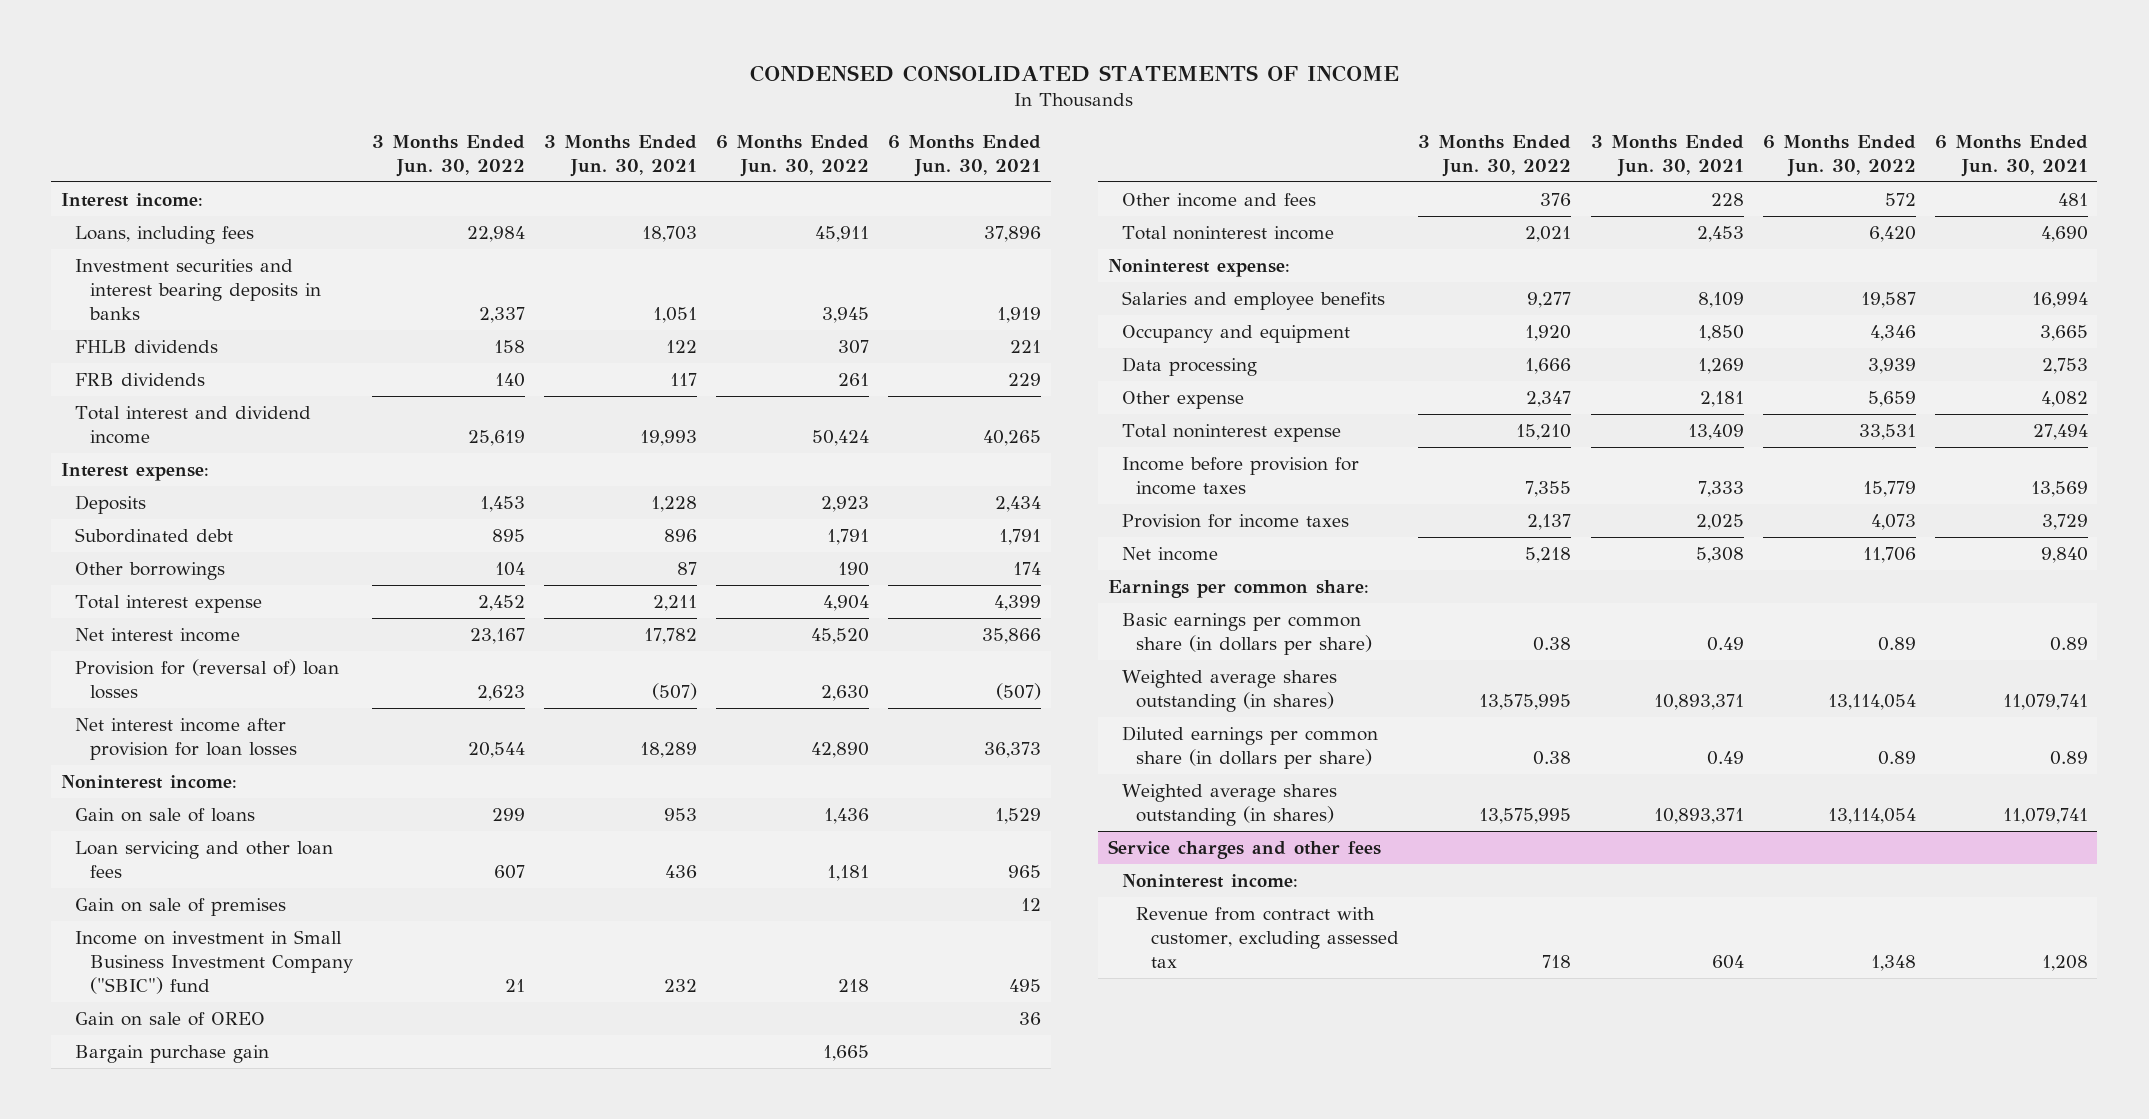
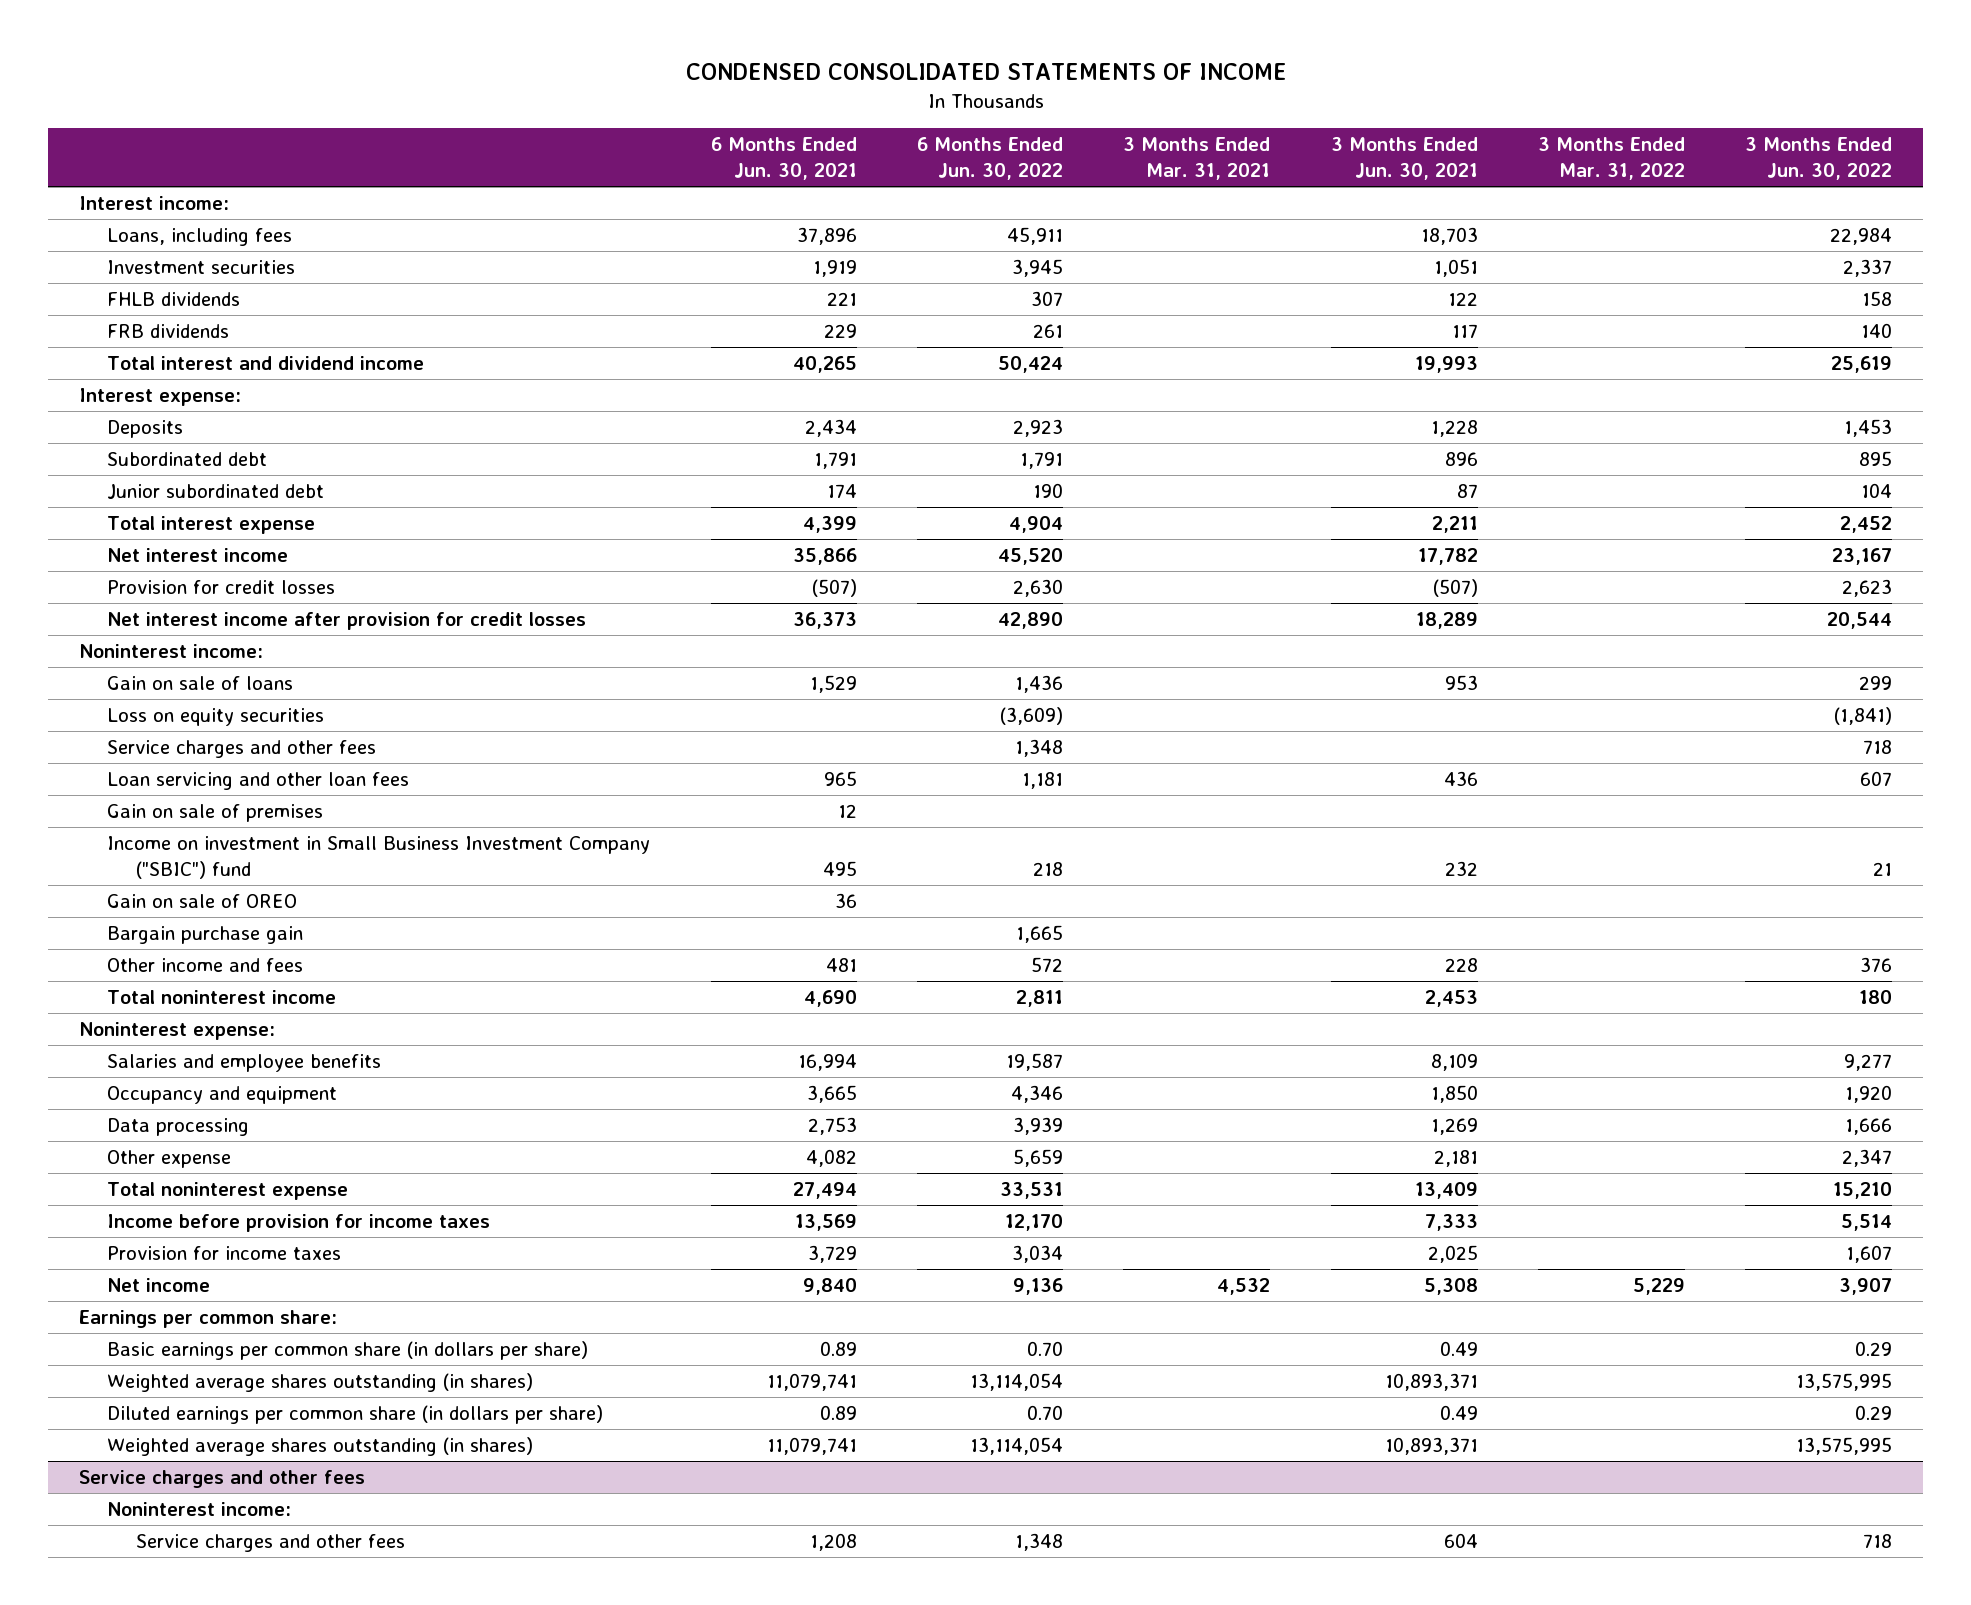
- | 3 Months Ended Jun. 30, 2022 | 3 Months Ended Jun. 30, 2021 | 6 Months Ended Jun. 30, 2022 | 6 Months Ended Jun. 30, 2021
+ | 6 Months Ended Jun. 30, 2021 | 6 Months Ended Jun. 30, 2022 | 3 Months Ended Mar. 31, 2021 | 3 Months Ended Jun. 30, 2021 | 3 Months Ended Mar. 31, 2022 | 3 Months Ended Jun. 30, 2022
- Investment securities and interest bearing deposits in banks | 2,337 | 1,051 | 3,945 | 1,919
+ Investment securities | 1,919 | 3,945 | | 1,051 | | 2,337
- Other borrowings | 104 | 87 | 190 | 174
+ Junior subordinated debt | 174 | 190 | | 87 | | 104
- Provision for (reversal of) loan losses | 2,623 | (507) | 2,630 | (507)
- Net interest income after provision for loan losses | 20,544 | 18,289 | 42,890 | 36,373
+ Provision for credit losses | (507) | 2,630 | | (507) | | 2,623
+ Net interest income after provision for credit losses | 36,373 | 42,890 | | 18,289 | | 20,544
+ Loss on equity securities | | (3,609) | | | | (1,841)
+ Service charges and other fees | | 1,348 | | | | 718
- Total noninterest income | 2,021 | 2,453 | 6,420 | 4,690
+ Total noninterest income | 4,690 | 2,811 | | 2,453 | | 180
- Income before provision for income taxes | 7,355 | 7,333 | 15,779 | 13,569
- Provision for income taxes | 2,137 | 2,025 | 4,073 | 3,729
- Net income | 5,218 | 5,308 | 11,706 | 9,840
+ Income before provision for income taxes | 13,569 | 12,170 | | 7,333 | | 5,514
+ Provision for income taxes | 3,729 | 3,034 | | 2,025 | | 1,607
+ Net income | 9,840 | 9,136 | 4,532 | 5,308 | 5,229 | 3,907
- Basic earnings per common share (in dollars per share) | 0.38 | 0.49 | 0.89 | 0.89
+ Basic earnings per common share (in dollars per share) | 0.89 | 0.70 | | 0.49 | | 0.29
- Diluted earnings per common share (in dollars per share) | 0.38 | 0.49 | 0.89 | 0.89
+ Diluted earnings per common share (in dollars per share) | 0.89 | 0.70 | | 0.49 | | 0.29
@ Service charges and other fees
- Revenue from contract with customer, excluding assessed tax | 718 | 604 | 1,348 | 1,208
+ Service charges and other fees | 1,208 | 1,348 | | 604 | | 718

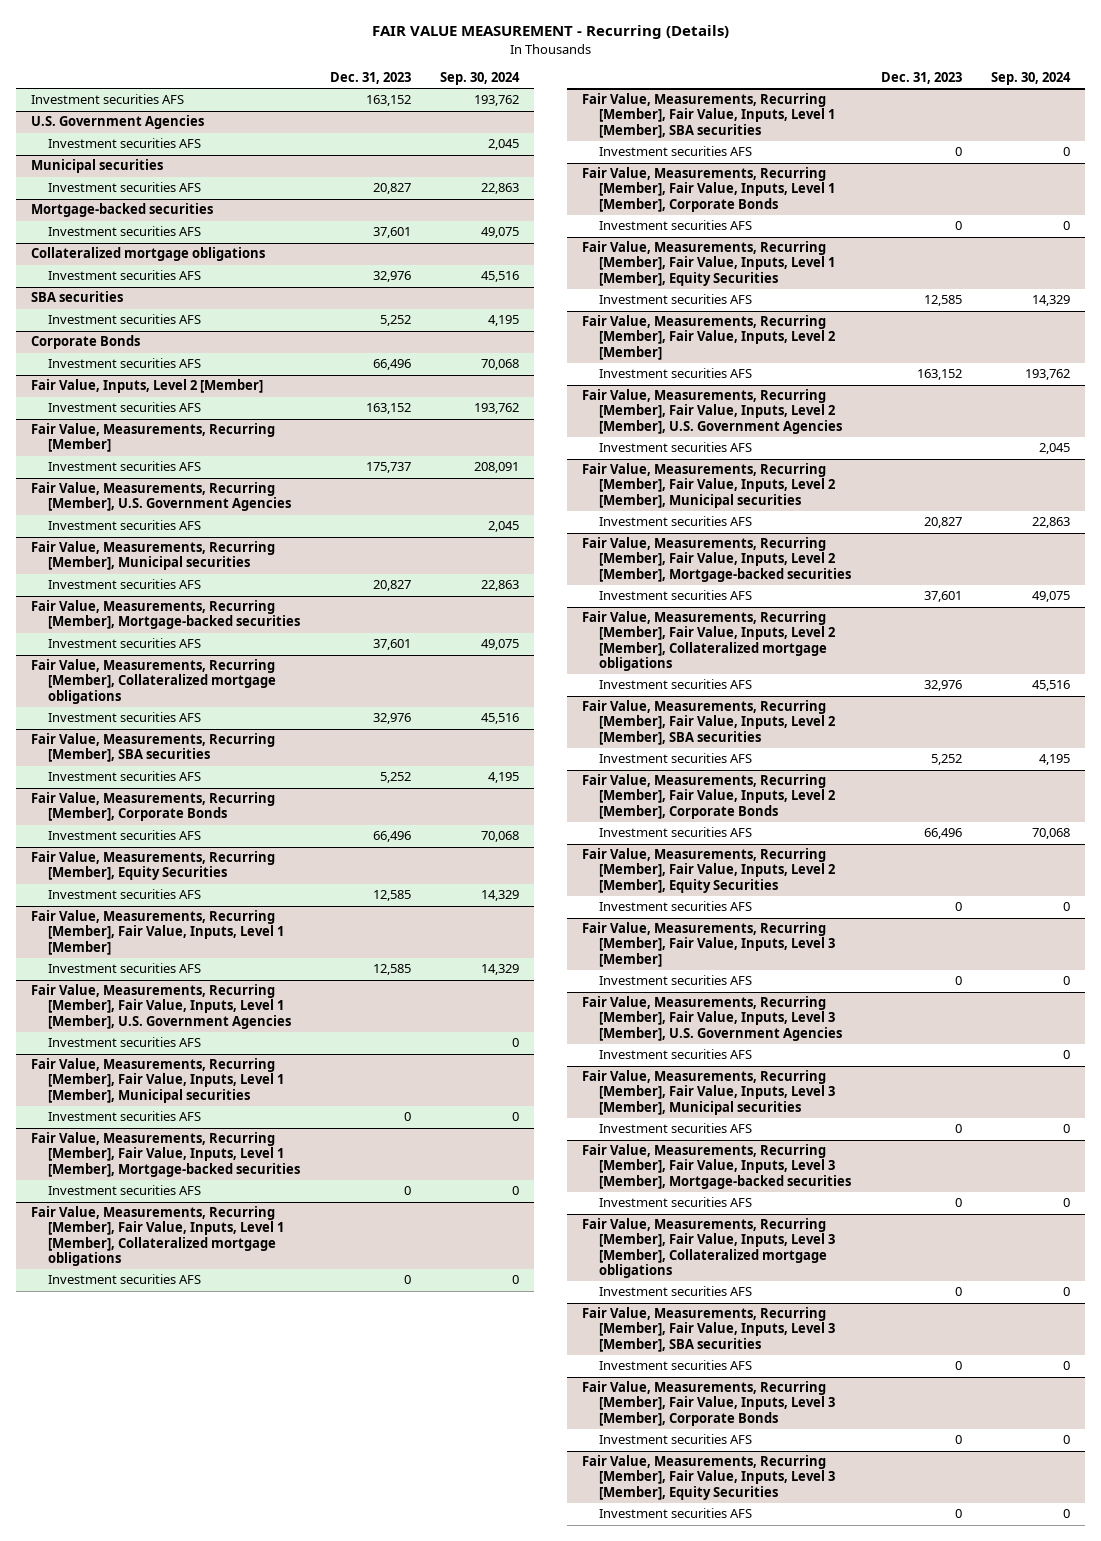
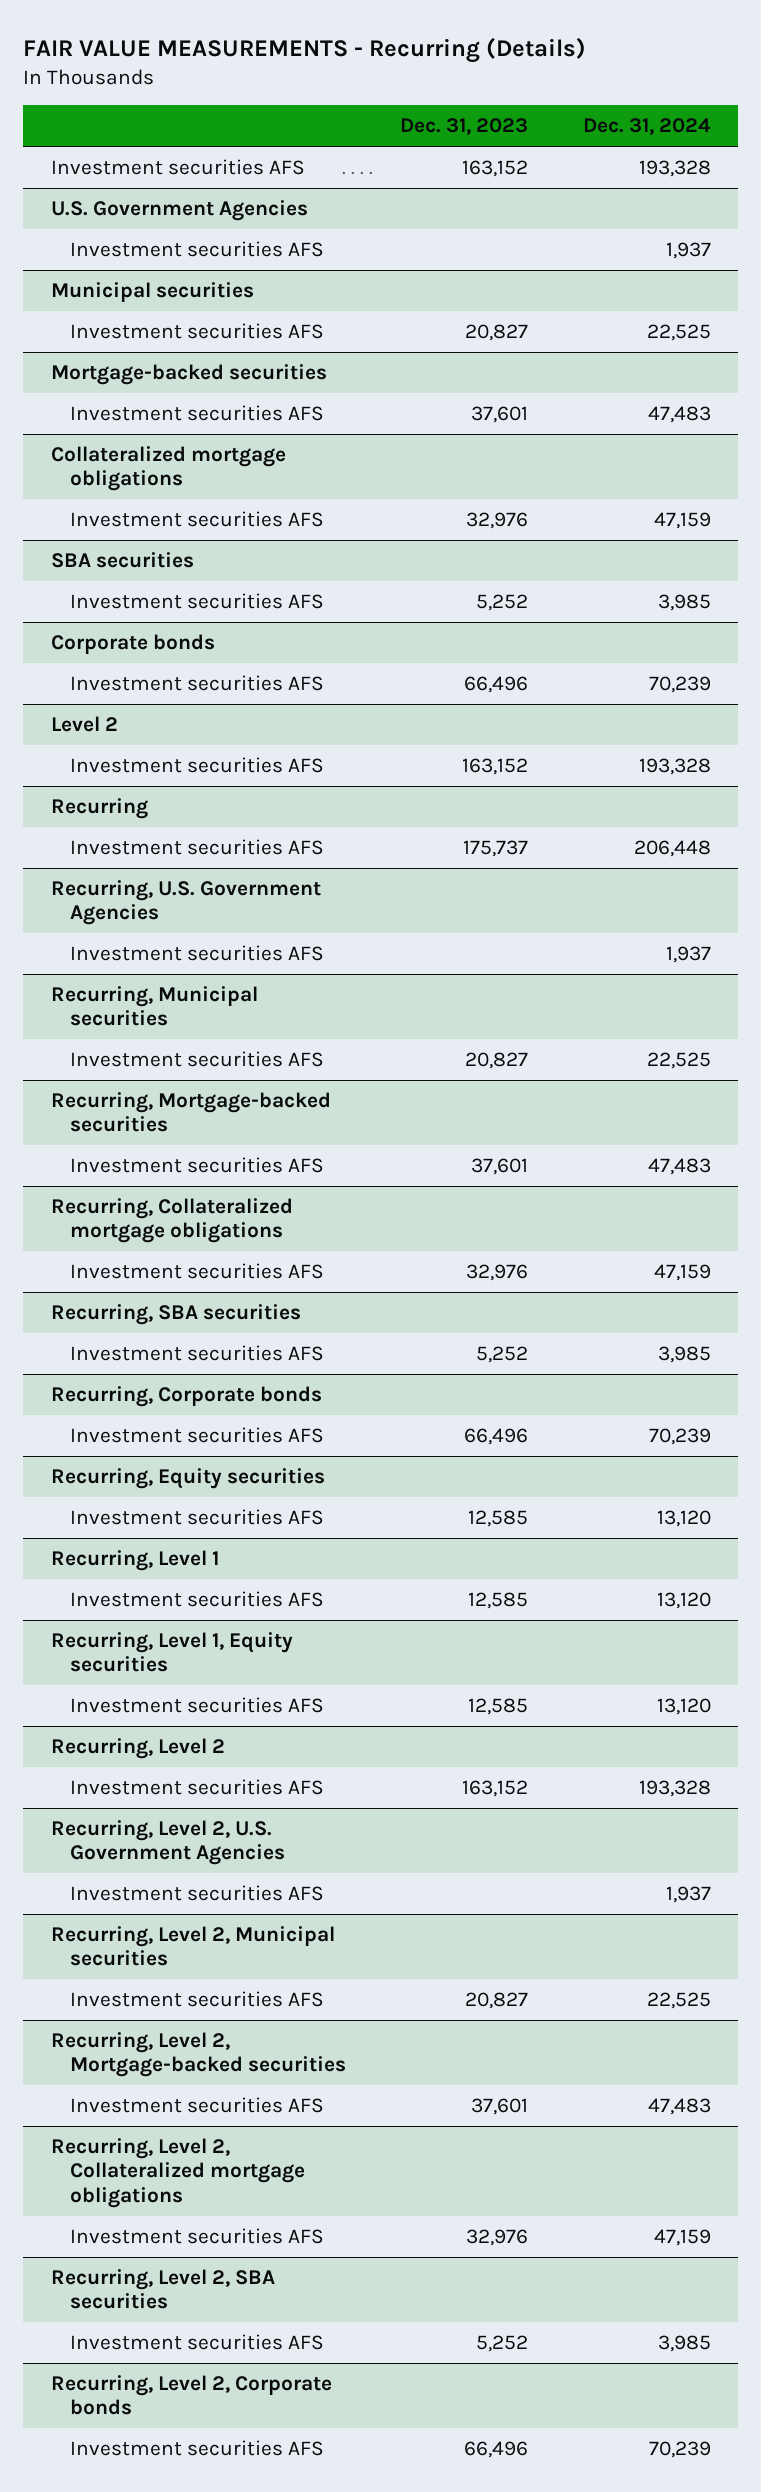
- FAIR VALUE MEASUREMENT - Recurring (Details)
+ FAIR VALUE MEASUREMENTS - Recurring (Details)
- | Dec. 31, 2023 | Sep. 30, 2024
+ | Dec. 31, 2023 | Dec. 31, 2024
- Corporate Bonds
+ Corporate bonds
- Fair Value, Inputs, Level 2 [Member]
+ Level 2
- Fair Value, Measurements, Recurring [Member]
+ Recurring
- Fair Value, Measurements, Recurring [Member], U.S. Government Agencies
+ Recurring, U.S. Government Agencies
- Fair Value, Measurements, Recurring [Member], Municipal securities
+ Recurring, Municipal securities
- Fair Value, Measurements, Recurring [Member], Mortgage-backed securities
+ Recurring, Mortgage-backed securities
- Fair Value, Measurements, Recurring [Member], Collateralized mortgage obligations
+ Recurring, Collateralized mortgage obligations
- Fair Value, Measurements, Recurring [Member], SBA securities
+ Recurring, SBA securities
- Fair Value, Measurements, Recurring [Member], Corporate Bonds
+ Recurring, Corporate bonds
- Fair Value, Measurements, Recurring [Member], Equity Securities
+ Recurring, Equity securities
- Fair Value, Measurements, Recurring [Member], Fair Value, Inputs, Level 1 [Member]
+ Recurring, Level 1
- Fair Value, Measurements, Recurring [Member], Fair Value, Inputs, Level 1 [Member], U.S. Government Agencies
- Investment securities AFS | | 0
- Fair Value, Measurements, Recurring [Member], Fair Value, Inputs, Level 1 [Member], Municipal securities
- Investment securities AFS | 0 | 0
- Fair Value, Measurements, Recurring [Member], Fair Value, Inputs, Level 1 [Member], Mortgage-backed securities
- Investment securities AFS | 0 | 0
- Fair Value, Measurements, Recurring [Member], Fair Value, Inputs, Level 1 [Member], Collateralized mortgage obligations
- Investment securities AFS | 0 | 0
- Fair Value, Measurements, Recurring [Member], Fair Value, Inputs, Level 1 [Member], SBA securities
- Investment securities AFS | 0 | 0
- Fair Value, Measurements, Recurring [Member], Fair Value, Inputs, Level 1 [Member], Corporate Bonds
- Investment securities AFS | 0 | 0
- Fair Value, Measurements, Recurring [Member], Fair Value, Inputs, Level 1 [Member], Equity Securities
+ Recurring, Level 1, Equity securities
- Fair Value, Measurements, Recurring [Member], Fair Value, Inputs, Level 2 [Member]
+ Recurring, Level 2
- Fair Value, Measurements, Recurring [Member], Fair Value, Inputs, Level 2 [Member], U.S. Government Agencies
+ Recurring, Level 2, U.S. Government Agencies
- Fair Value, Measurements, Recurring [Member], Fair Value, Inputs, Level 2 [Member], Municipal securities
+ Recurring, Level 2, Municipal securities
- Fair Value, Measurements, Recurring [Member], Fair Value, Inputs, Level 2 [Member], Mortgage-backed securities
+ Recurring, Level 2, Mortgage-backed securities
- Fair Value, Measurements, Recurring [Member], Fair Value, Inputs, Level 2 [Member], Collateralized mortgage obligations
+ Recurring, Level 2, Collateralized mortgage obligations
- Fair Value, Measurements, Recurring [Member], Fair Value, Inputs, Level 2 [Member], SBA securities
+ Recurring, Level 2, SBA securities
- Fair Value, Measurements, Recurring [Member], Fair Value, Inputs, Level 2 [Member], Corporate Bonds
+ Recurring, Level 2, Corporate bonds
- Fair Value, Measurements, Recurring [Member], Fair Value, Inputs, Level 2 [Member], Equity Securities
- Investment securities AFS | 0 | 0
- Fair Value, Measurements, Recurring [Member], Fair Value, Inputs, Level 3 [Member]
- Investment securities AFS | 0 | 0
- Fair Value, Measurements, Recurring [Member], Fair Value, Inputs, Level 3 [Member], U.S. Government Agencies
- Investment securities AFS | | 0
- Fair Value, Measurements, Recurring [Member], Fair Value, Inputs, Level 3 [Member], Municipal securities
- Investment securities AFS | 0 | 0
- Fair Value, Measurements, Recurring [Member], Fair Value, Inputs, Level 3 [Member], Mortgage-backed securities
- Investment securities AFS | 0 | 0
- Fair Value, Measurements, Recurring [Member], Fair Value, Inputs, Level 3 [Member], Collateralized mortgage obligations
- Investment securities AFS | 0 | 0
- Fair Value, Measurements, Recurring [Member], Fair Value, Inputs, Level 3 [Member], SBA securities
- Investment securities AFS | 0 | 0
- Fair Value, Measurements, Recurring [Member], Fair Value, Inputs, Level 3 [Member], Corporate Bonds
- Investment securities AFS | 0 | 0
- Fair Value, Measurements, Recurring [Member], Fair Value, Inputs, Level 3 [Member], Equity Securities
- Investment securities AFS | 0 | 0

